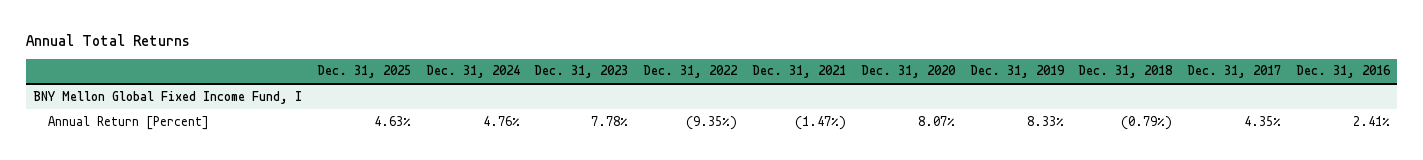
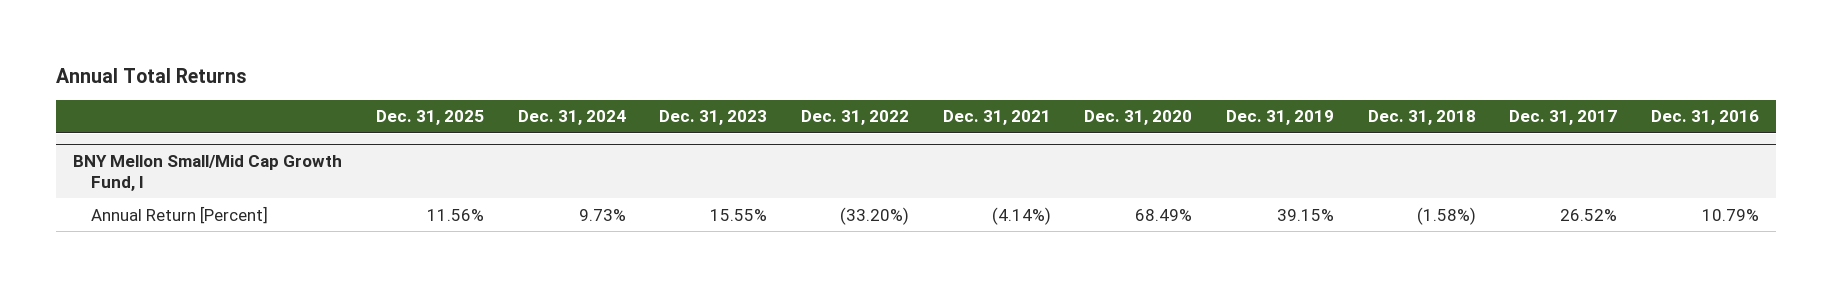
- BNY Mellon Global Fixed Income Fund, I
- Annual Return [Percent] | 4.63% | 4.76% | 7.78% | (9.35%) | (1.47%) | 8.07% | 8.33% | (0.79%) | 4.35% | 2.41%
+ BNY Mellon Small/Mid Cap Growth Fund, I
+ Annual Return [Percent] | 11.56% | 9.73% | 15.55% | (33.20%) | (4.14%) | 68.49% | 39.15% | (1.58%) | 26.52% | 10.79%

